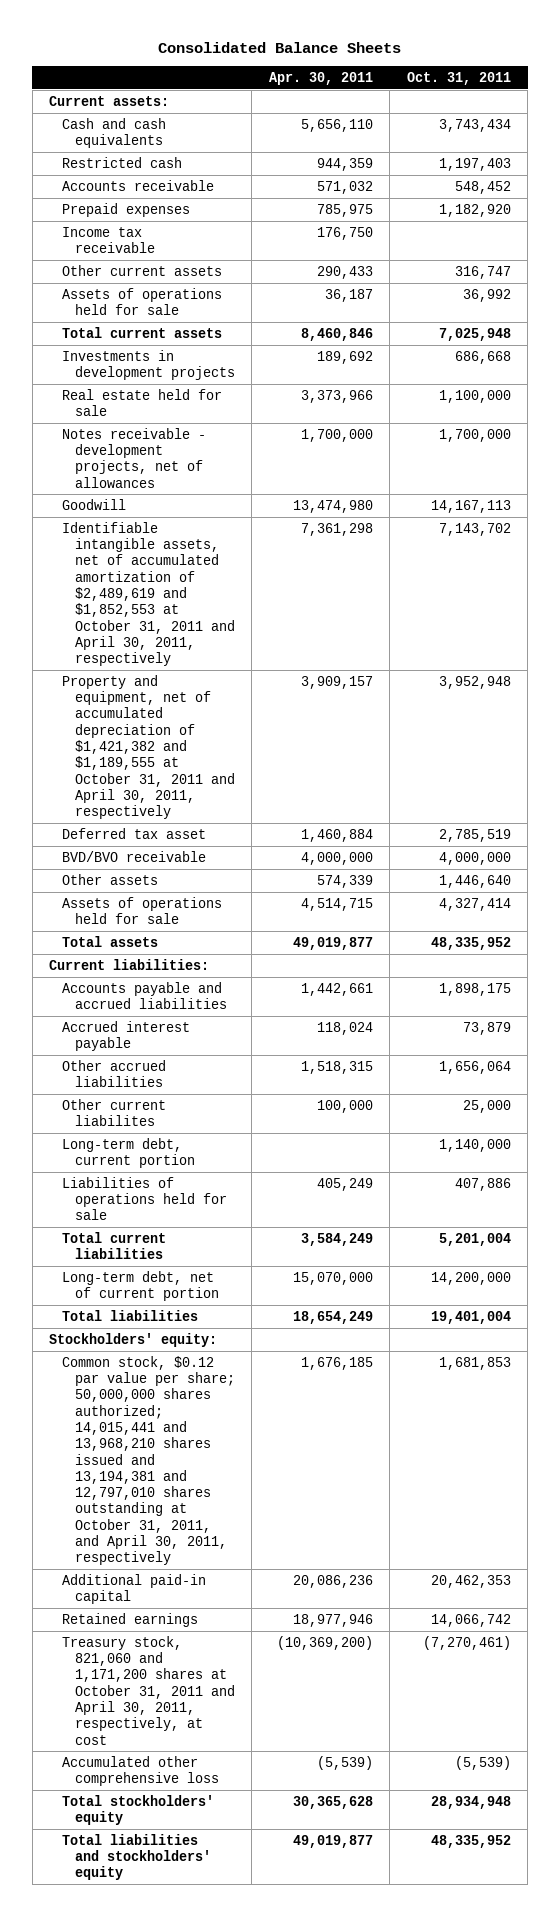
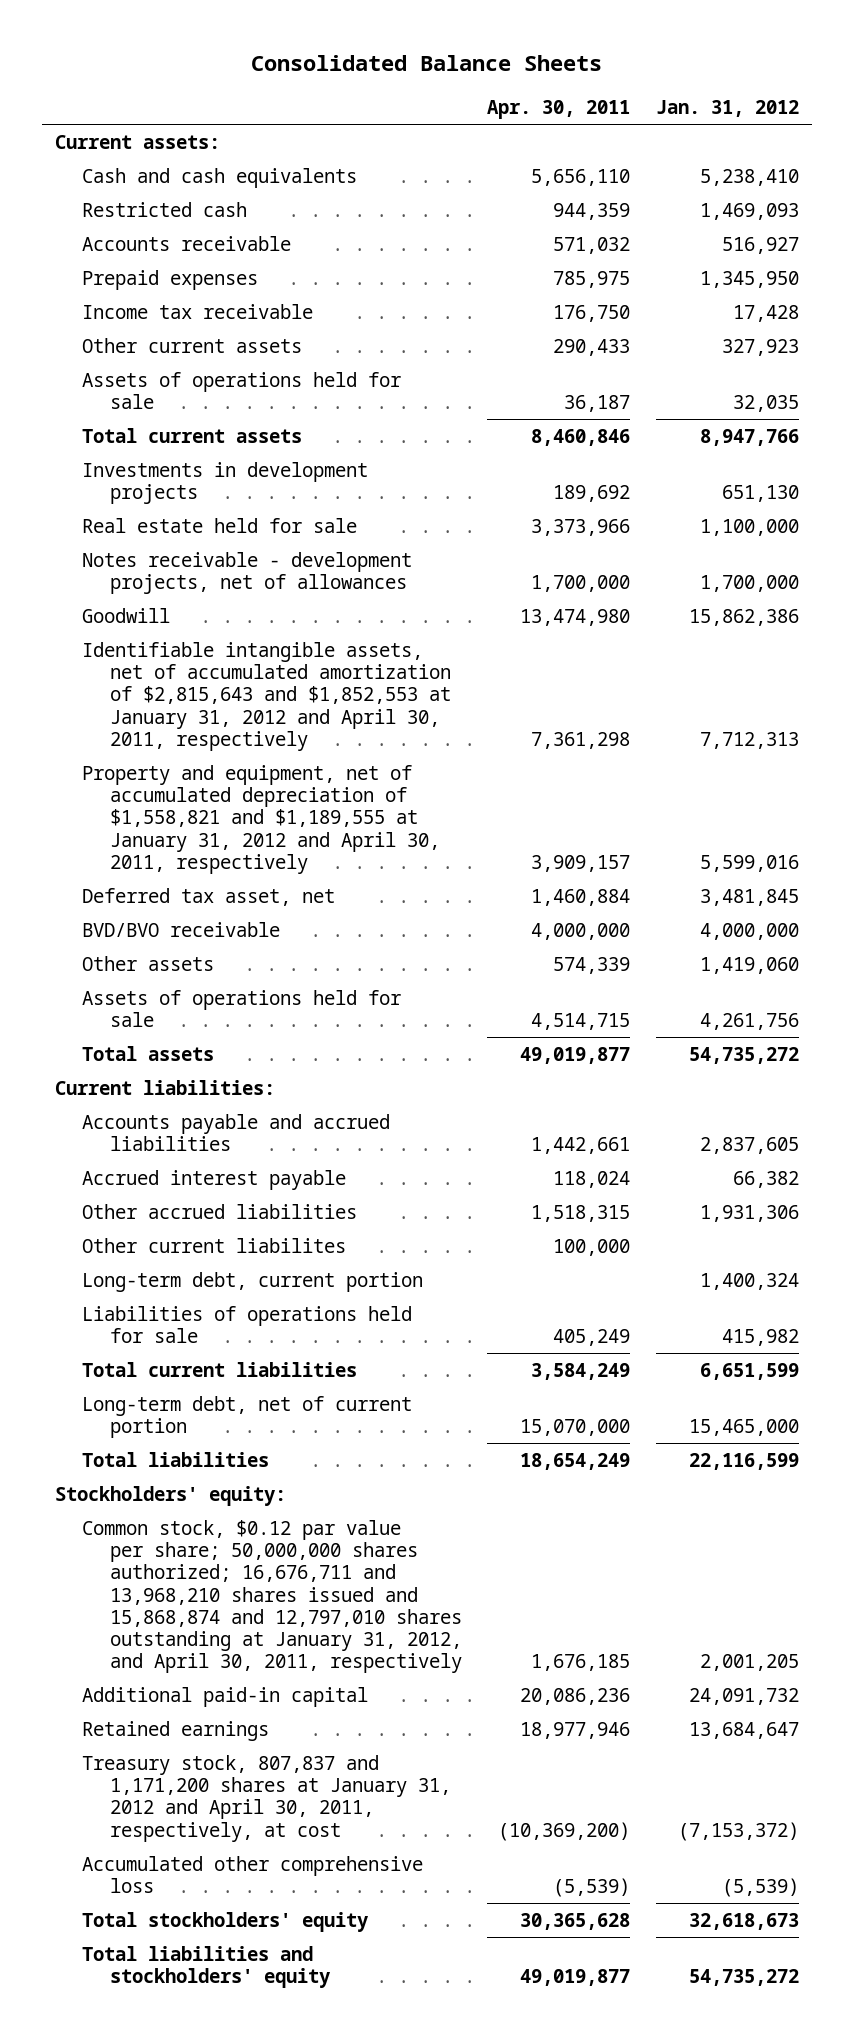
- | Apr. 30, 2011 | Oct. 31, 2011
+ | Apr. 30, 2011 | Jan. 31, 2012
- Identifiable intangible assets, net of accumulated amortization of $2,489,619 and $1,852,553 at October 31, 2011 and April 30, 2011, respectively | 7,361,298 | 7,143,702
- Property and equipment, net of accumulated depreciation of $1,421,382 and $1,189,555 at October 31, 2011 and April 30, 2011, respectively | 3,909,157 | 3,952,948
- Deferred tax asset | 1,460,884 | 2,785,519
+ Identifiable intangible assets, net of accumulated amortization of $2,815,643 and $1,852,553 at January 31, 2012 and April 30, 2011, respectively | 7,361,298 | 7,712,313
+ Property and equipment, net of accumulated depreciation of $1,558,821 and $1,189,555 at January 31, 2012 and April 30, 2011, respectively | 3,909,157 | 5,599,016
+ Deferred tax asset, net | 1,460,884 | 3,481,845
- Common stock, $0.12 par value per share; 50,000,000 shares authorized; 14,015,441 and 13,968,210 shares issued and 13,194,381 and 12,797,010 shares outstanding at October 31, 2011, and April 30, 2011, respectively | 1,676,185 | 1,681,853
+ Common stock, $0.12 par value per share; 50,000,000 shares authorized; 16,676,711 and 13,968,210 shares issued and 15,868,874 and 12,797,010 shares outstanding at January 31, 2012, and April 30, 2011, respectively | 1,676,185 | 2,001,205
- Treasury stock, 821,060 and 1,171,200 shares at October 31, 2011 and April 30, 2011, respectively, at cost | (10,369,200) | (7,270,461)
+ Treasury stock, 807,837 and 1,171,200 shares at January 31, 2012 and April 30, 2011, respectively, at cost | (10,369,200) | (7,153,372)

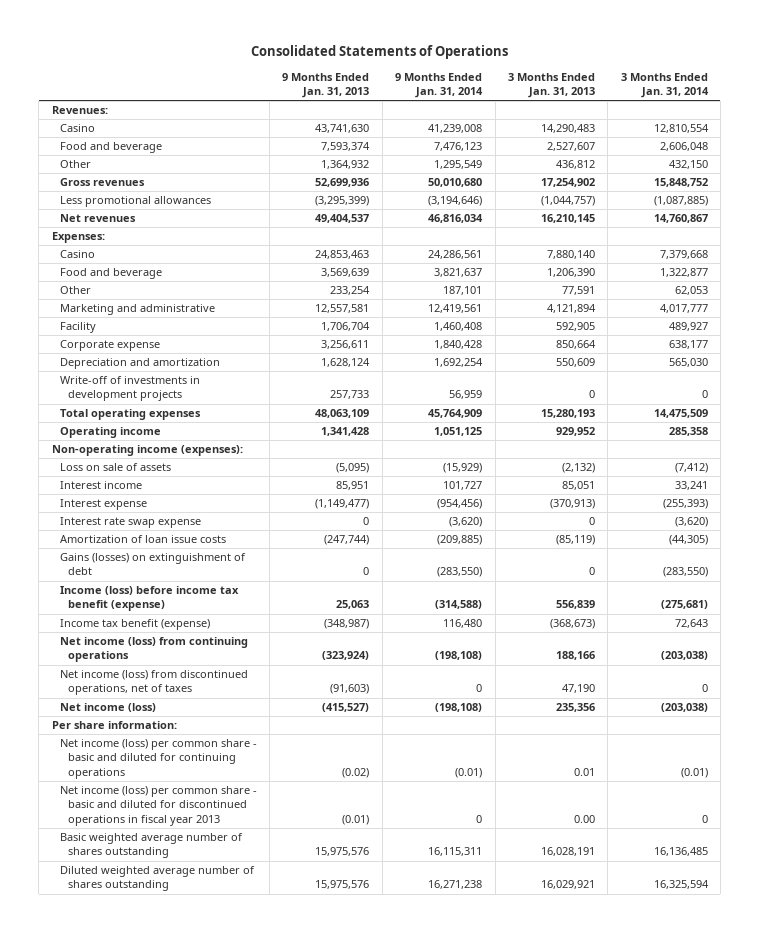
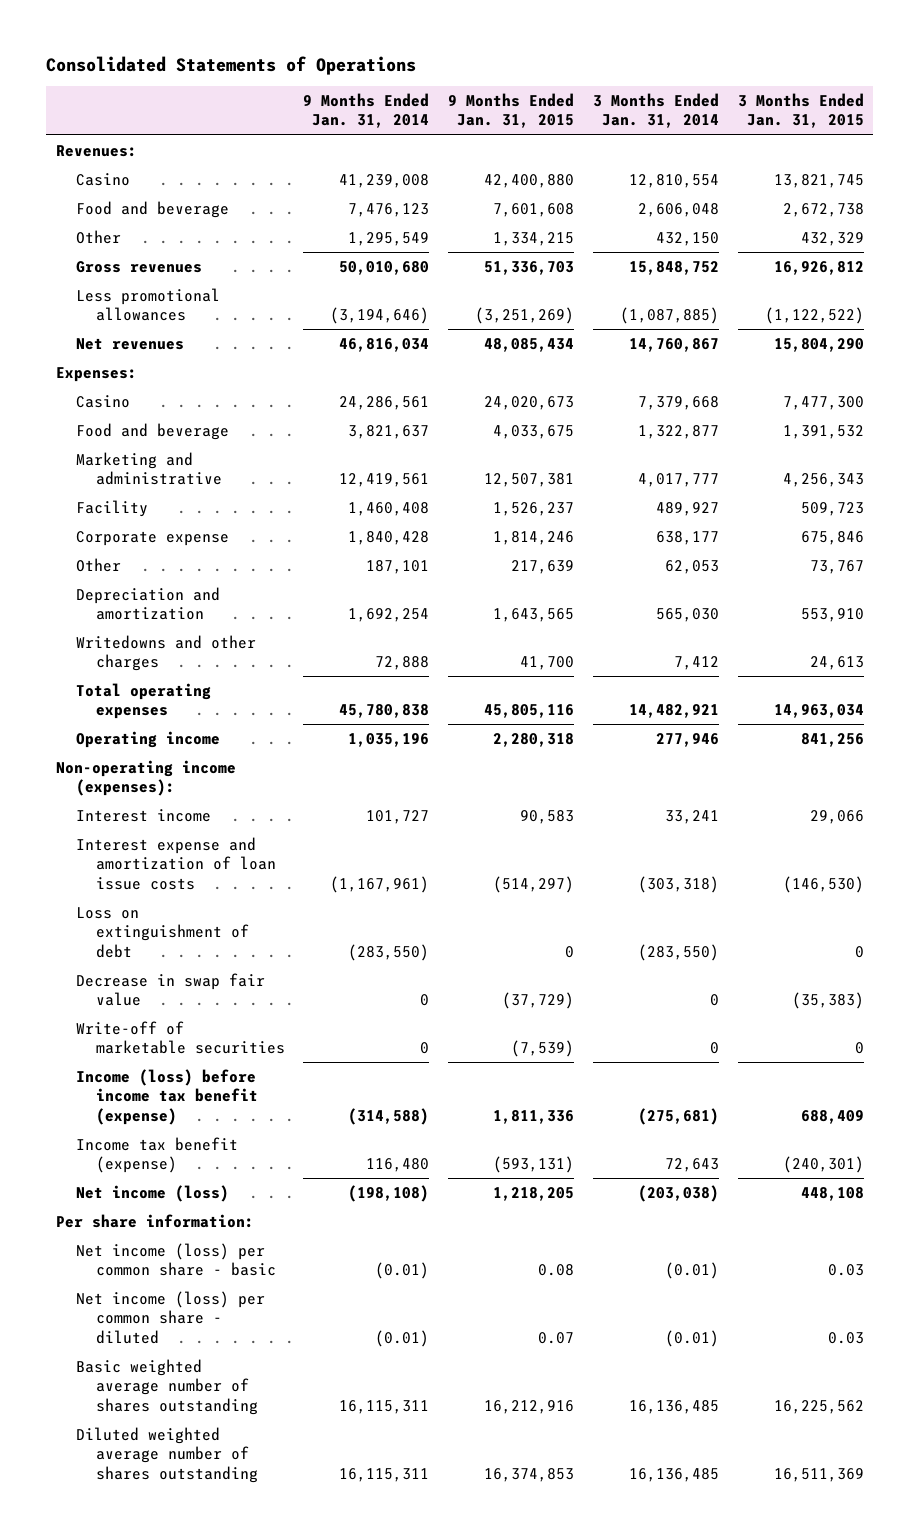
- | 9 Months Ended Jan. 31, 2013 | 9 Months Ended Jan. 31, 2014 | 3 Months Ended Jan. 31, 2013 | 3 Months Ended Jan. 31, 2014
+ | 9 Months Ended Jan. 31, 2014 | 9 Months Ended Jan. 31, 2015 | 3 Months Ended Jan. 31, 2014 | 3 Months Ended Jan. 31, 2015
moved down: Other | 187,101 | 217,639 | 62,053 | 73,767
- Write-off of investments in development projects | 257,733 | 56,959 | 0 | 0
- Total operating expenses | 48,063,109 | 45,764,909 | 15,280,193 | 14,475,509
- Operating income | 1,341,428 | 1,051,125 | 929,952 | 285,358
+ Writedowns and other charges | 72,888 | 41,700 | 7,412 | 24,613
+ Total operating expenses | 45,780,838 | 45,805,116 | 14,482,921 | 14,963,034
+ Operating income | 1,035,196 | 2,280,318 | 277,946 | 841,256
- Loss on sale of assets | (5,095) | (15,929) | (2,132) | (7,412)
- Interest expense | (1,149,477) | (954,456) | (370,913) | (255,393)
- Interest rate swap expense | 0 | (3,620) | 0 | (3,620)
- Amortization of loan issue costs | (247,744) | (209,885) | (85,119) | (44,305)
- Gains (losses) on extinguishment of debt | 0 | (283,550) | 0 | (283,550)
+ Interest expense and amortization of loan issue costs | (1,167,961) | (514,297) | (303,318) | (146,530)
+ Loss on extinguishment of debt | (283,550) | 0 | (283,550) | 0
+ Decrease in swap fair value | 0 | (37,729) | 0 | (35,383)
+ Write-off of marketable securities | 0 | (7,539) | 0 | 0
- Net income (loss) from continuing operations | (323,924) | (198,108) | 188,166 | (203,038)
- Net income (loss) from discontinued operations, net of taxes | (91,603) | 0 | 47,190 | 0
- Net income (loss) per common share - basic and diluted for continuing operations | (0.02) | (0.01) | 0.01 | (0.01)
- Net income (loss) per common share - basic and diluted for discontinued operations in fiscal year 2013 | (0.01) | 0 | 0.00 | 0
+ Net income (loss) per common share - basic | (0.01) | 0.08 | (0.01) | 0.03
+ Net income (loss) per common share - diluted | (0.01) | 0.07 | (0.01) | 0.03
- Diluted weighted average number of shares outstanding | 15,975,576 | 16,271,238 | 16,029,921 | 16,325,594
+ Diluted weighted average number of shares outstanding | 16,115,311 | 16,374,853 | 16,136,485 | 16,511,369

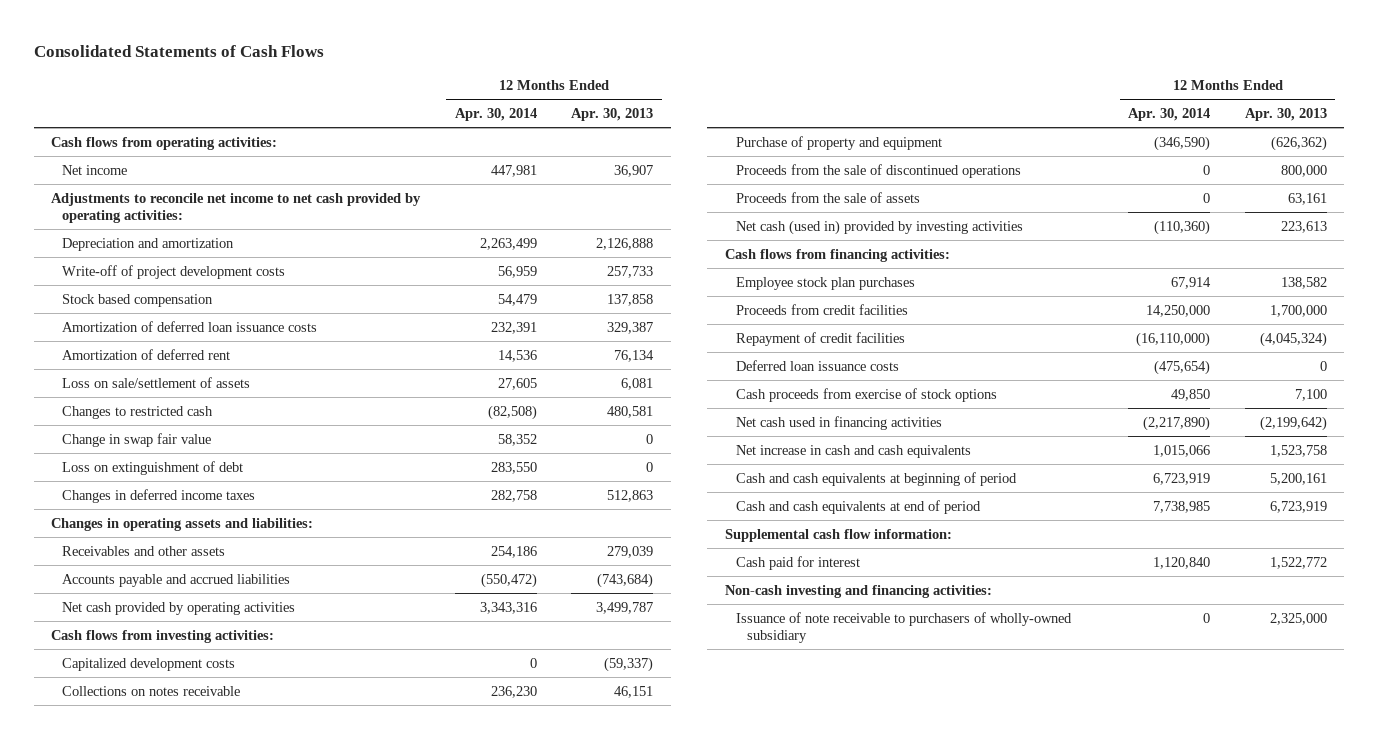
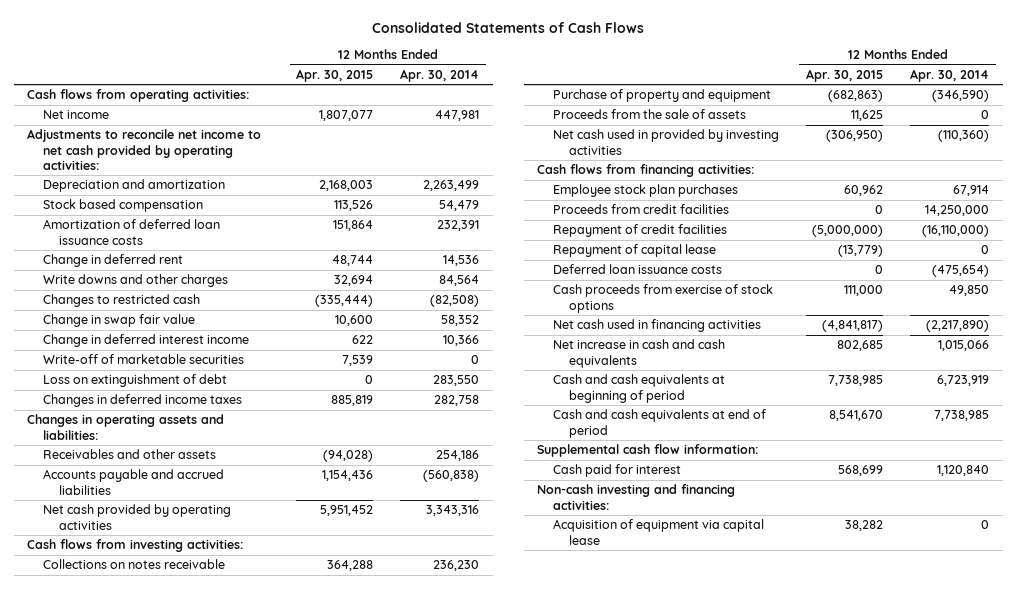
- | 12 Months Ended Apr. 30, 2014 | 12 Months Ended Apr. 30, 2013
+ | 12 Months Ended Apr. 30, 2015 | 12 Months Ended Apr. 30, 2014
- Write-off of project development costs | 56,959 | 257,733
- Amortization of deferred rent | 14,536 | 76,134
- Loss on sale/settlement of assets | 27,605 | 6,081
+ Change in deferred rent | 48,744 | 14,536
+ Write downs and other charges | 32,694 | 84,564
+ Change in deferred interest income | 622 | 10,366
+ Write-off of marketable securities | 7,539 | 0
- Accounts payable and accrued liabilities | (550,472) | (743,684)
+ Accounts payable and accrued liabilities | 1,154,436 | (560,838)
- Capitalized development costs | 0 | (59,337)
- Proceeds from the sale of discontinued operations | 0 | 800,000
- Net cash (used in) provided by investing activities | (110,360) | 223,613
+ Net cash used in provided by investing activities | (306,950) | (110,360)
+ Repayment of capital lease | (13,779) | 0
- Issuance of note receivable to purchasers of wholly-owned subsidiary | 0 | 2,325,000
+ Acquisition of equipment via capital lease | 38,282 | 0

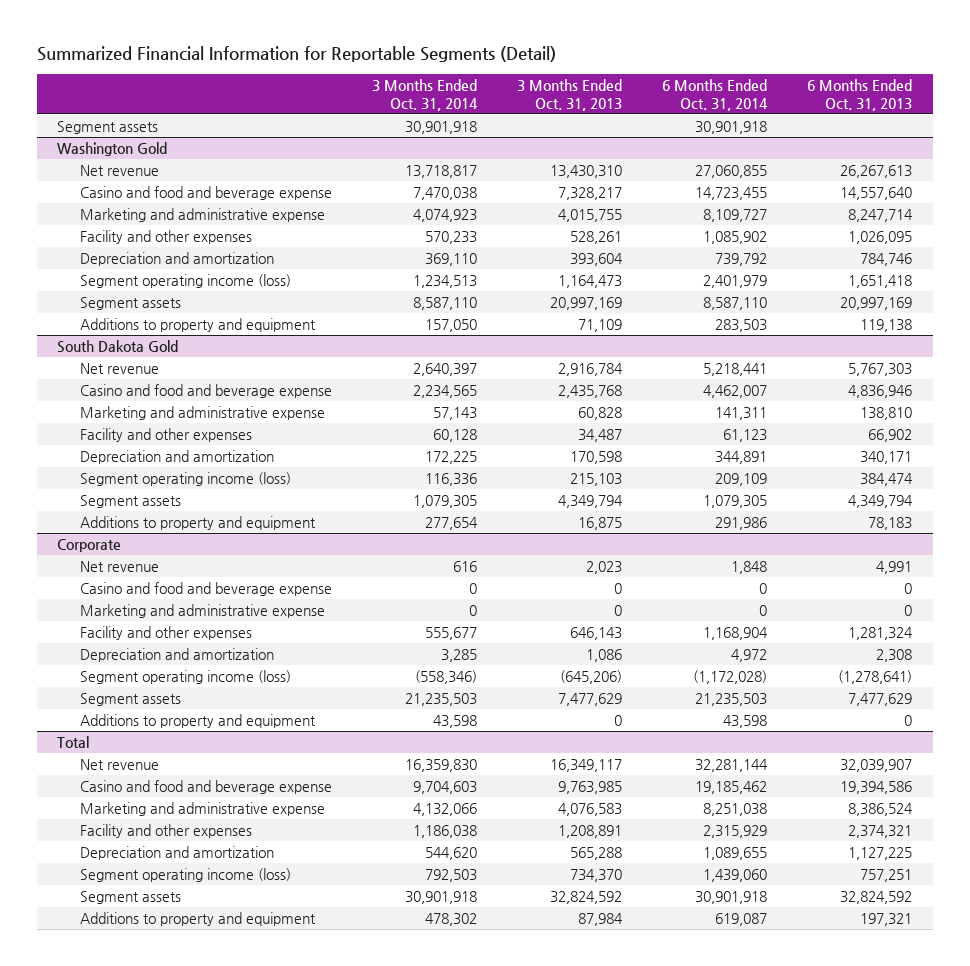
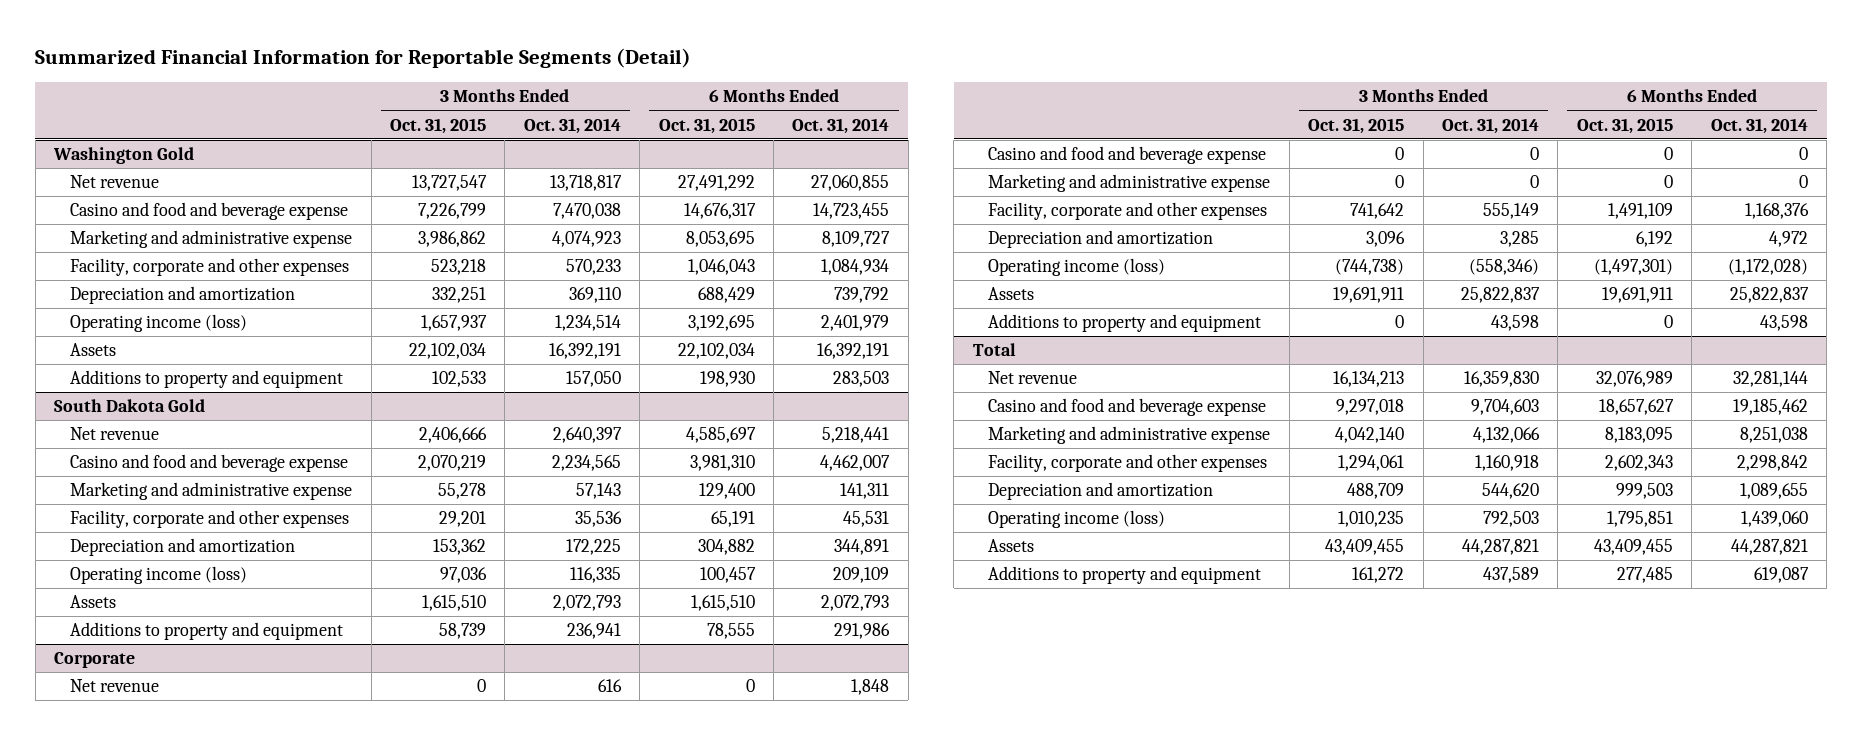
- | 3 Months Ended Oct. 31, 2014 | 3 Months Ended Oct. 31, 2013 | 6 Months Ended Oct. 31, 2014 | 6 Months Ended Oct. 31, 2013
+ | 3 Months Ended Oct. 31, 2015 | 3 Months Ended Oct. 31, 2014 | 6 Months Ended Oct. 31, 2015 | 6 Months Ended Oct. 31, 2014
- Segment assets | 30,901,918 | | 30,901,918 |
@ Washington Gold
- Facility and other expenses | 570,233 | 528,261 | 1,085,902 | 1,026,095
+ Facility, corporate and other expenses | 523,218 | 570,233 | 1,046,043 | 1,084,934
- Segment operating income (loss) | 1,234,513 | 1,164,473 | 2,401,979 | 1,651,418
- Segment assets | 8,587,110 | 20,997,169 | 8,587,110 | 20,997,169
+ Operating income (loss) | 1,657,937 | 1,234,514 | 3,192,695 | 2,401,979
+ Assets | 22,102,034 | 16,392,191 | 22,102,034 | 16,392,191
@ South Dakota Gold
- Facility and other expenses | 60,128 | 34,487 | 61,123 | 66,902
+ Facility, corporate and other expenses | 29,201 | 35,536 | 65,191 | 45,531
- Segment operating income (loss) | 116,336 | 215,103 | 209,109 | 384,474
- Segment assets | 1,079,305 | 4,349,794 | 1,079,305 | 4,349,794
- Additions to property and equipment | 277,654 | 16,875 | 291,986 | 78,183
+ Operating income (loss) | 97,036 | 116,335 | 100,457 | 209,109
+ Assets | 1,615,510 | 2,072,793 | 1,615,510 | 2,072,793
+ Additions to property and equipment | 58,739 | 236,941 | 78,555 | 291,986
@ Corporate
- Facility and other expenses | 555,677 | 646,143 | 1,168,904 | 1,281,324
+ Facility, corporate and other expenses | 741,642 | 555,149 | 1,491,109 | 1,168,376
- Segment operating income (loss) | (558,346) | (645,206) | (1,172,028) | (1,278,641)
- Segment assets | 21,235,503 | 7,477,629 | 21,235,503 | 7,477,629
+ Operating income (loss) | (744,738) | (558,346) | (1,497,301) | (1,172,028)
+ Assets | 19,691,911 | 25,822,837 | 19,691,911 | 25,822,837
@ Total
- Facility and other expenses | 1,186,038 | 1,208,891 | 2,315,929 | 2,374,321
+ Facility, corporate and other expenses | 1,294,061 | 1,160,918 | 2,602,343 | 2,298,842
- Segment operating income (loss) | 792,503 | 734,370 | 1,439,060 | 757,251
- Segment assets | 30,901,918 | 32,824,592 | 30,901,918 | 32,824,592
- Additions to property and equipment | 478,302 | 87,984 | 619,087 | 197,321
+ Operating income (loss) | 1,010,235 | 792,503 | 1,795,851 | 1,439,060
+ Assets | 43,409,455 | 44,287,821 | 43,409,455 | 44,287,821
+ Additions to property and equipment | 161,272 | 437,589 | 277,485 | 619,087

